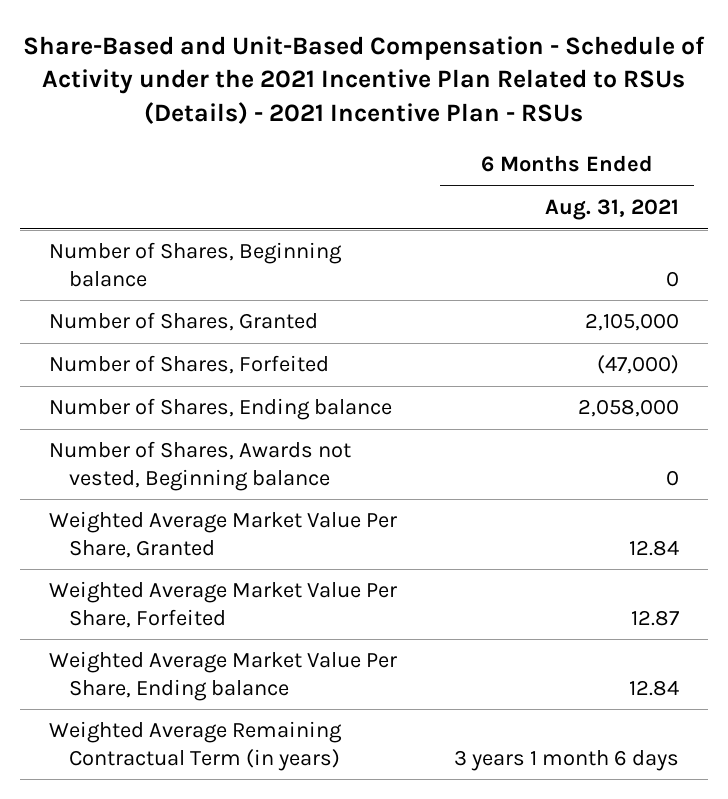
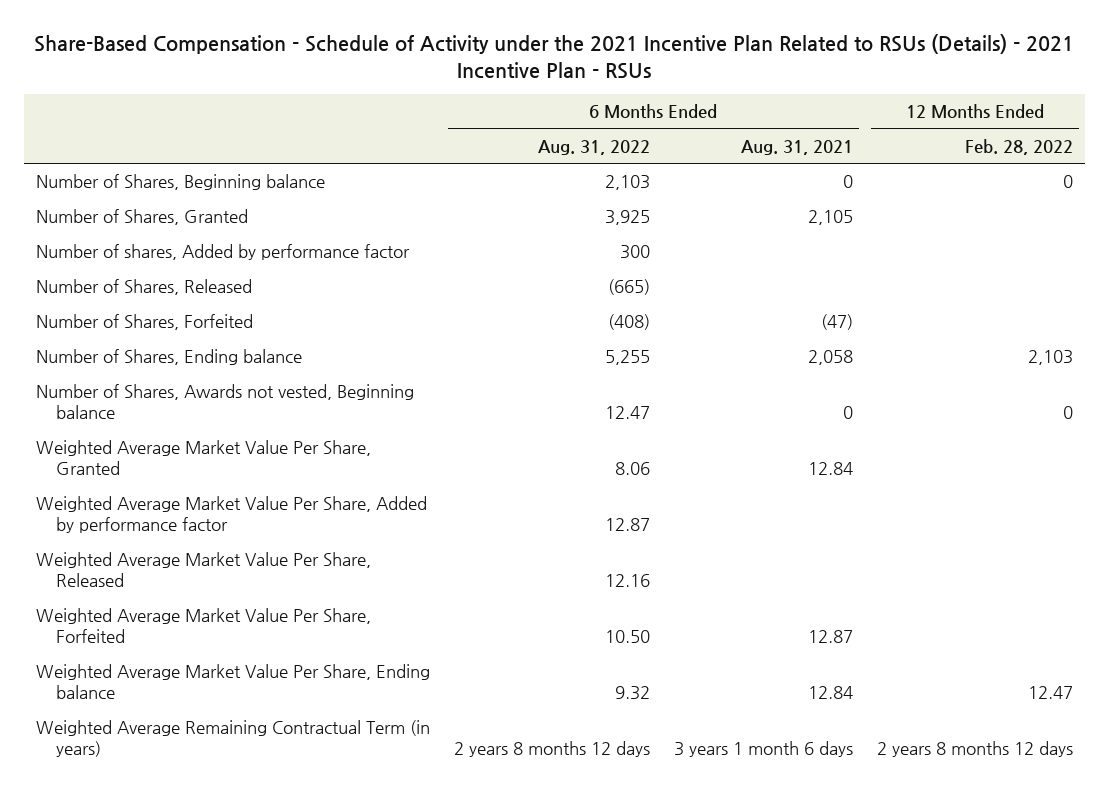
- Share-Based and Unit-Based Compensation - Schedule of Activity under the 2021 Incentive Plan Related to RSUs (Details) - 2021 Incentive Plan - RSUs
+ Share-Based Compensation - Schedule of Activity under the 2021 Incentive Plan Related to RSUs (Details) - 2021 Incentive Plan - RSUs
- | 6 Months Ended Aug. 31, 2021
+ | 6 Months Ended Aug. 31, 2022 | 6 Months Ended Aug. 31, 2021 | 12 Months Ended Feb. 28, 2022
- Number of Shares, Granted | 2,105,000
- Number of Shares, Forfeited | (47,000)
- Number of Shares, Ending balance | 2,058,000
+ Number of Shares, Granted | 3,925 | 2,105 |
+ Number of shares, Added by performance factor | 300 | |
+ Number of Shares, Released | (665) | |
+ Number of Shares, Forfeited | (408) | (47) |
+ Number of Shares, Ending balance | 5,255 | 2,058 | 2,103
+ Weighted Average Market Value Per Share, Added by performance factor | 12.87 | |
+ Weighted Average Market Value Per Share, Released | 12.16 | |

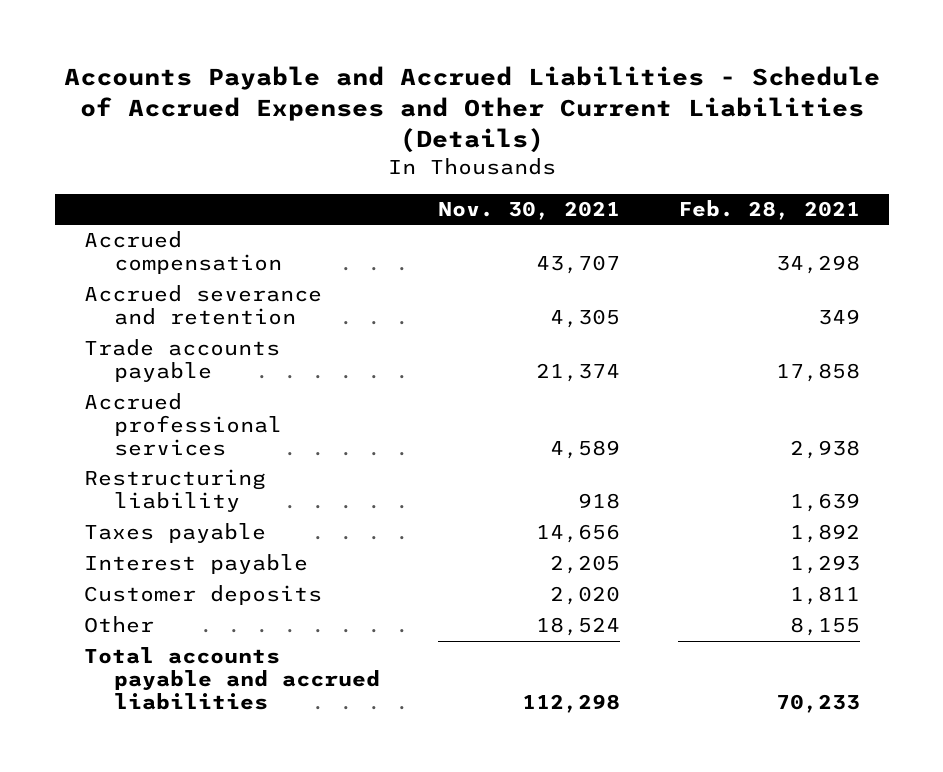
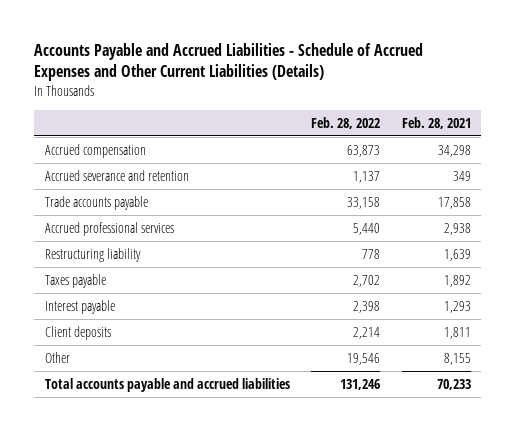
- | Nov. 30, 2021 | Feb. 28, 2021
+ | Feb. 28, 2022 | Feb. 28, 2021
- Customer deposits | 2,020 | 1,811
+ Client deposits | 2,214 | 1,811

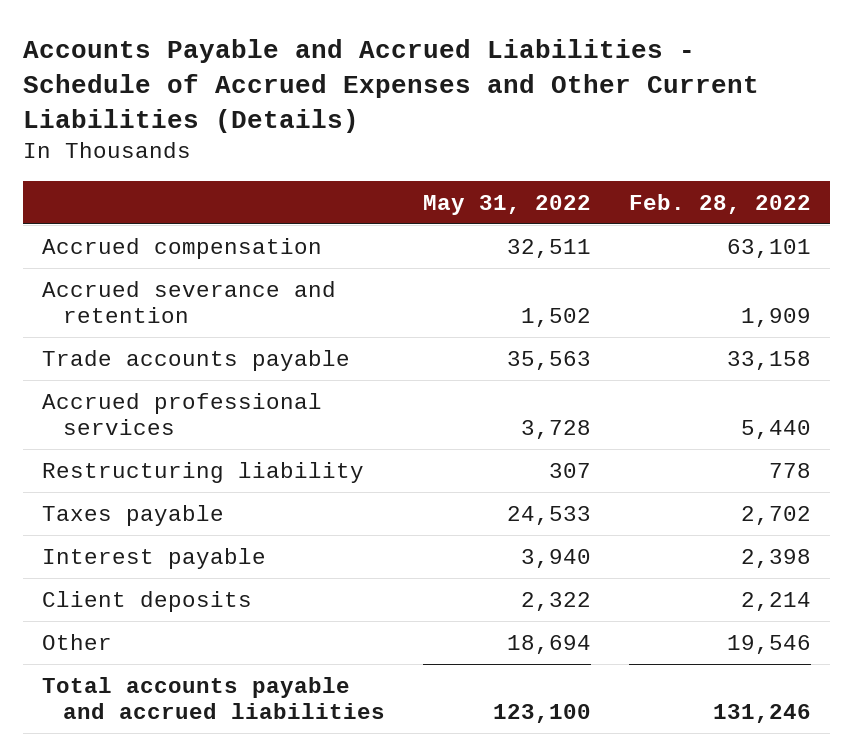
- | Feb. 28, 2022 | Feb. 28, 2021
+ | May 31, 2022 | Feb. 28, 2022
- Accrued compensation | 63,873 | 34,298
- Accrued severance and retention | 1,137 | 349
+ Accrued compensation | 32,511 | 63,101
+ Accrued severance and retention | 1,502 | 1,909

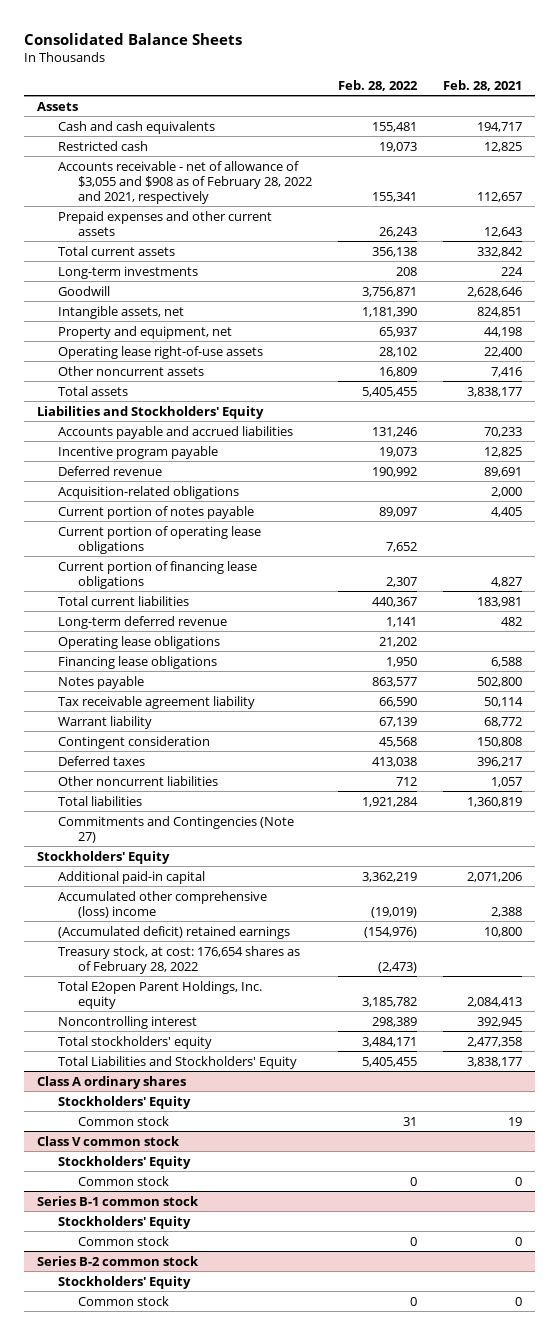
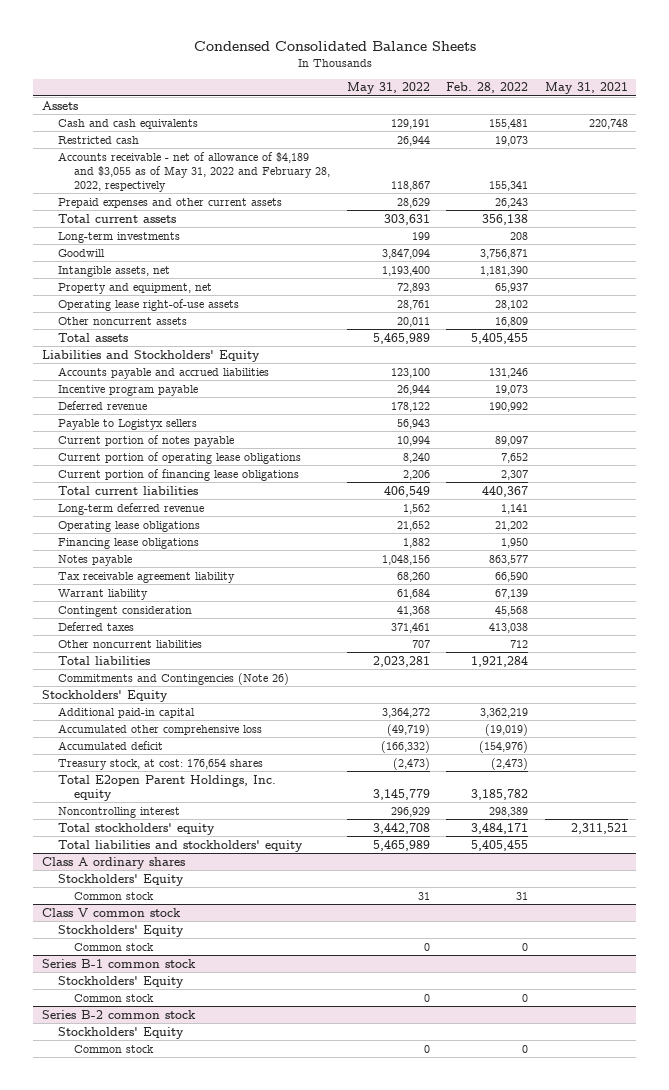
- Consolidated Balance Sheets
+ Condensed Consolidated Balance Sheets
- | Feb. 28, 2022 | Feb. 28, 2021
+ | May 31, 2022 | Feb. 28, 2022 | May 31, 2021
- Accounts receivable - net of allowance of $3,055 and $908 as of February 28, 2022 and 2021, respectively | 155,341 | 112,657
+ Accounts receivable - net of allowance of $4,189 and $3,055 as of May 31, 2022 and February 28, 2022, respectively | 118,867 | 155,341 |
- Acquisition-related obligations | | 2,000
+ Payable to Logistyx sellers | 56,943 | |
- Commitments and Contingencies (Note 27)
+ Commitments and Contingencies (Note 26)
- Accumulated other comprehensive (loss) income | (19,019) | 2,388
- (Accumulated deficit) retained earnings | (154,976) | 10,800
- Treasury stock, at cost: 176,654 shares as of February 28, 2022 | (2,473) |
+ Accumulated other comprehensive loss | (49,719) | (19,019) |
+ Accumulated deficit | (166,332) | (154,976) |
+ Treasury stock, at cost: 176,654 shares | (2,473) | (2,473) |
- Total Liabilities and Stockholders' Equity | 5,405,455 | 3,838,177
+ Total liabilities and stockholders' equity | 5,465,989 | 5,405,455 |

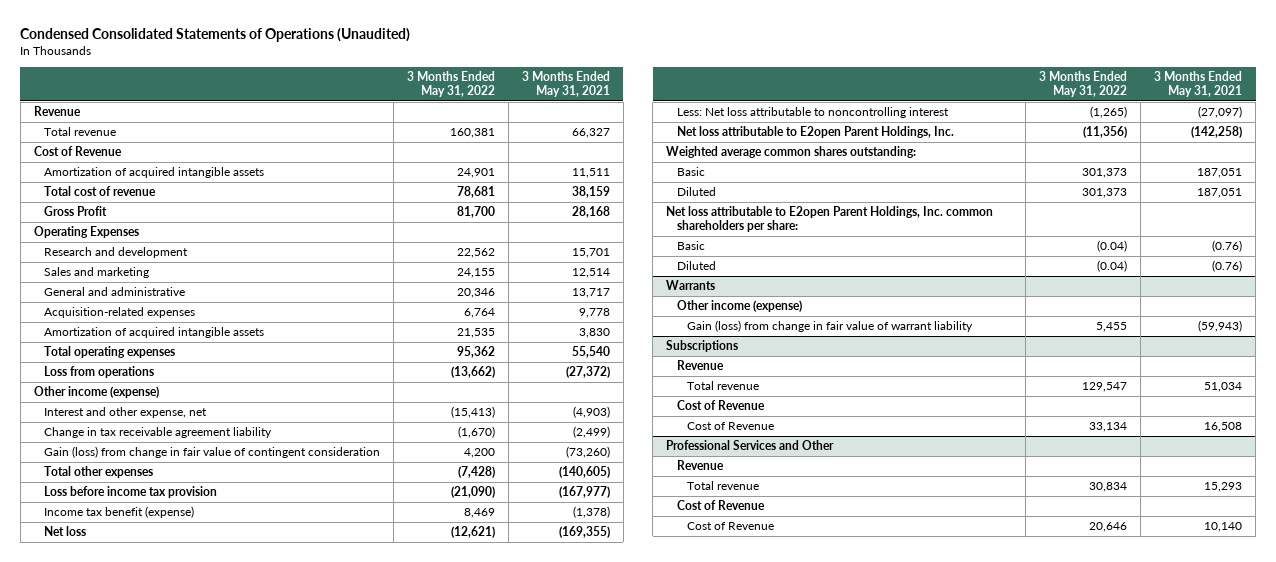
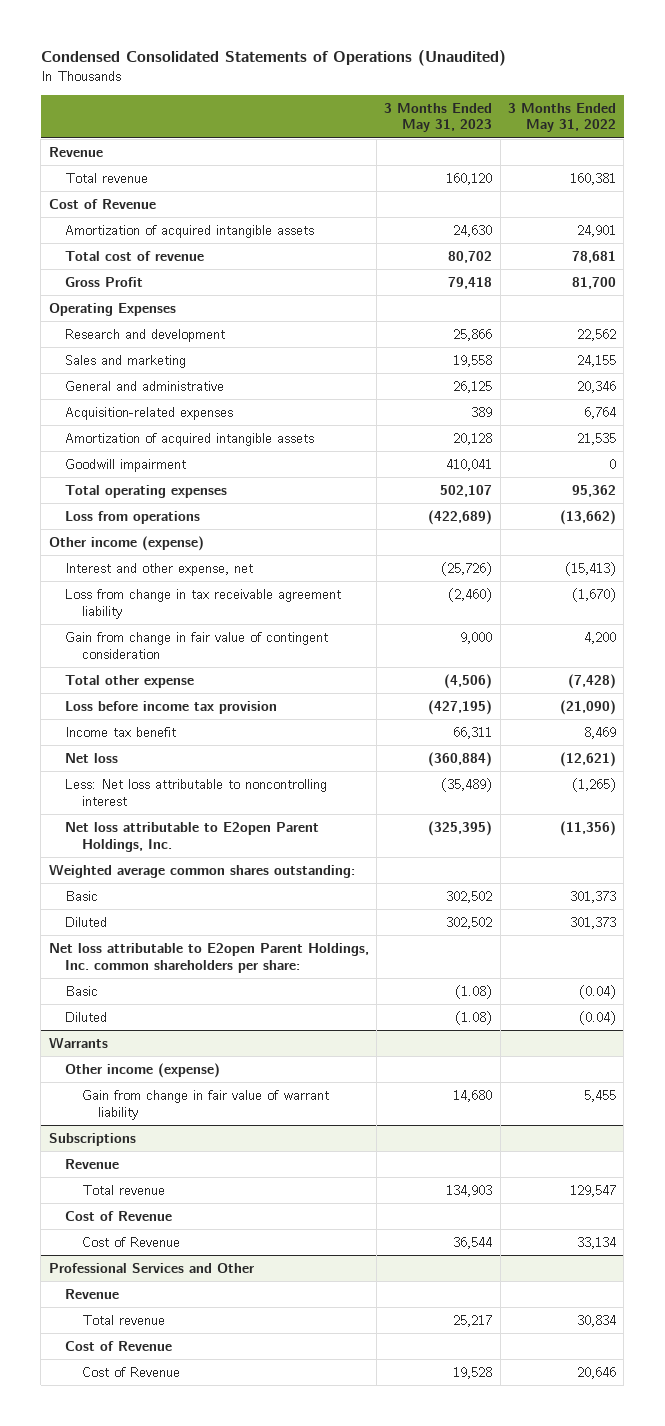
- | 3 Months Ended May 31, 2022 | 3 Months Ended May 31, 2021
+ | 3 Months Ended May 31, 2023 | 3 Months Ended May 31, 2022
+ Goodwill impairment | 410,041 | 0
- Change in tax receivable agreement liability | (1,670) | (2,499)
- Gain (loss) from change in fair value of contingent consideration | 4,200 | (73,260)
- Total other expenses | (7,428) | (140,605)
+ Loss from change in tax receivable agreement liability | (2,460) | (1,670)
+ Gain from change in fair value of contingent consideration | 9,000 | 4,200
+ Total other expense | (4,506) | (7,428)
- Income tax benefit (expense) | 8,469 | (1,378)
+ Income tax benefit | 66,311 | 8,469
@ Warrants
- Gain (loss) from change in fair value of warrant liability | 5,455 | (59,943)
+ Gain from change in fair value of warrant liability | 14,680 | 5,455

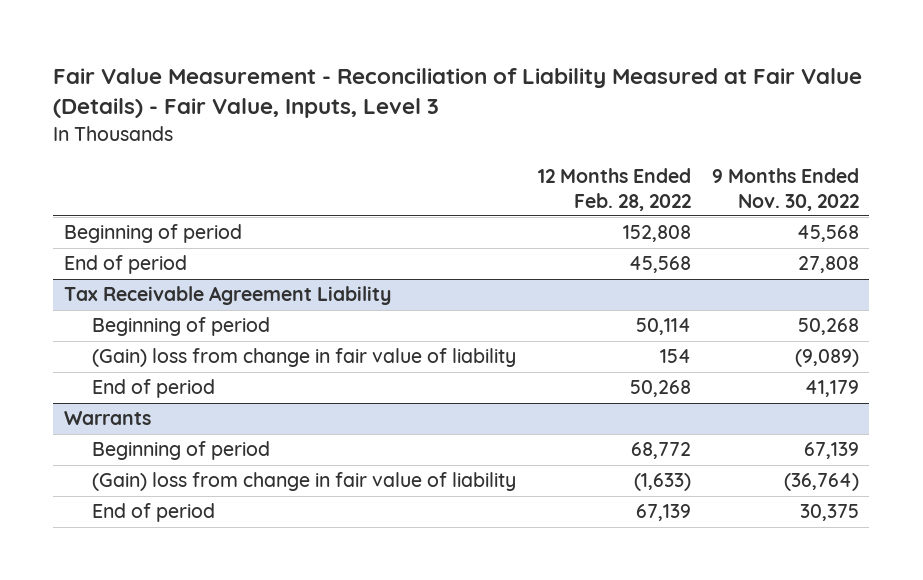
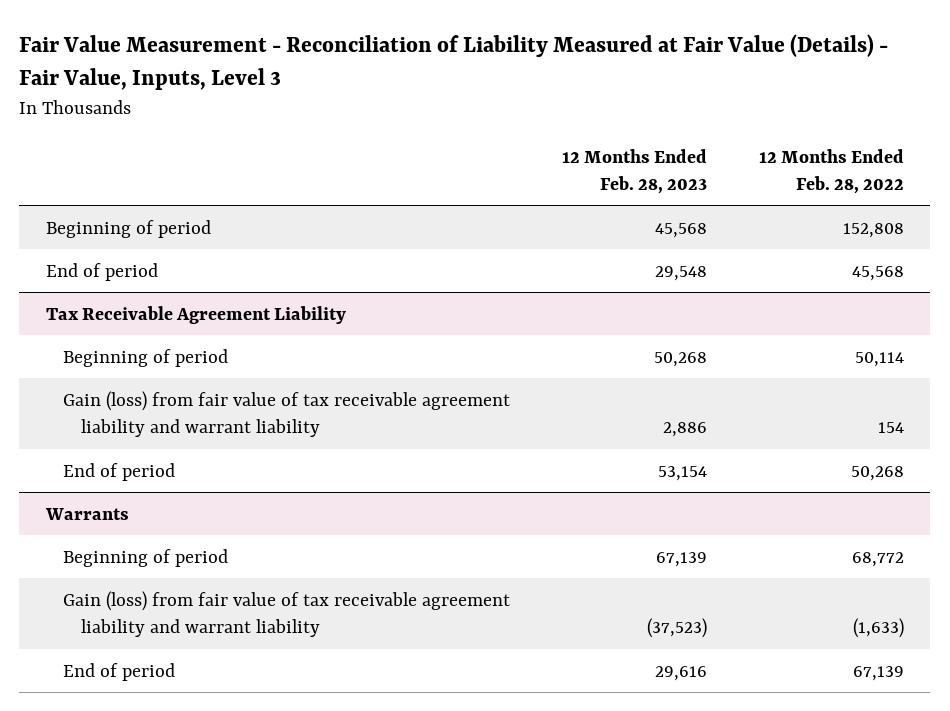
- | 12 Months Ended Feb. 28, 2022 | 9 Months Ended Nov. 30, 2022
+ | 12 Months Ended Feb. 28, 2023 | 12 Months Ended Feb. 28, 2022
@ Tax Receivable Agreement Liability
- (Gain) loss from change in fair value of liability | 154 | (9,089)
+ Gain (loss) from fair value of tax receivable agreement liability and warrant liability | 2,886 | 154
@ Warrants
- (Gain) loss from change in fair value of liability | (1,633) | (36,764)
+ Gain (loss) from fair value of tax receivable agreement liability and warrant liability | (37,523) | (1,633)

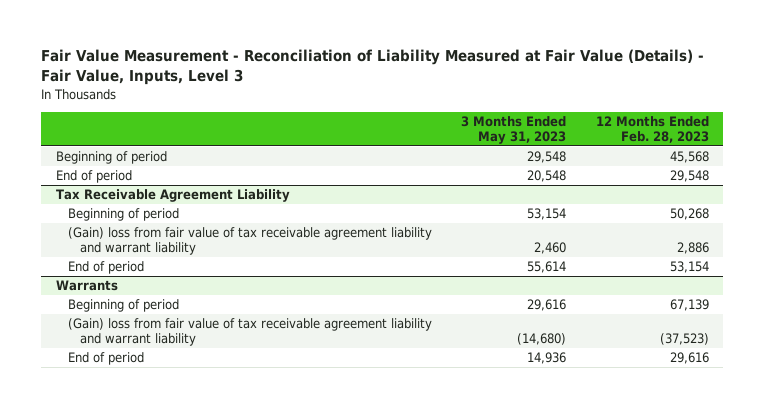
- | 12 Months Ended Feb. 28, 2023 | 12 Months Ended Feb. 28, 2022
+ | 3 Months Ended May 31, 2023 | 12 Months Ended Feb. 28, 2023
@ Tax Receivable Agreement Liability
- Gain (loss) from fair value of tax receivable agreement liability and warrant liability | 2,886 | 154
+ (Gain) loss from fair value of tax receivable agreement liability and warrant liability | 2,460 | 2,886
@ Warrants
- Gain (loss) from fair value of tax receivable agreement liability and warrant liability | (37,523) | (1,633)
+ (Gain) loss from fair value of tax receivable agreement liability and warrant liability | (14,680) | (37,523)

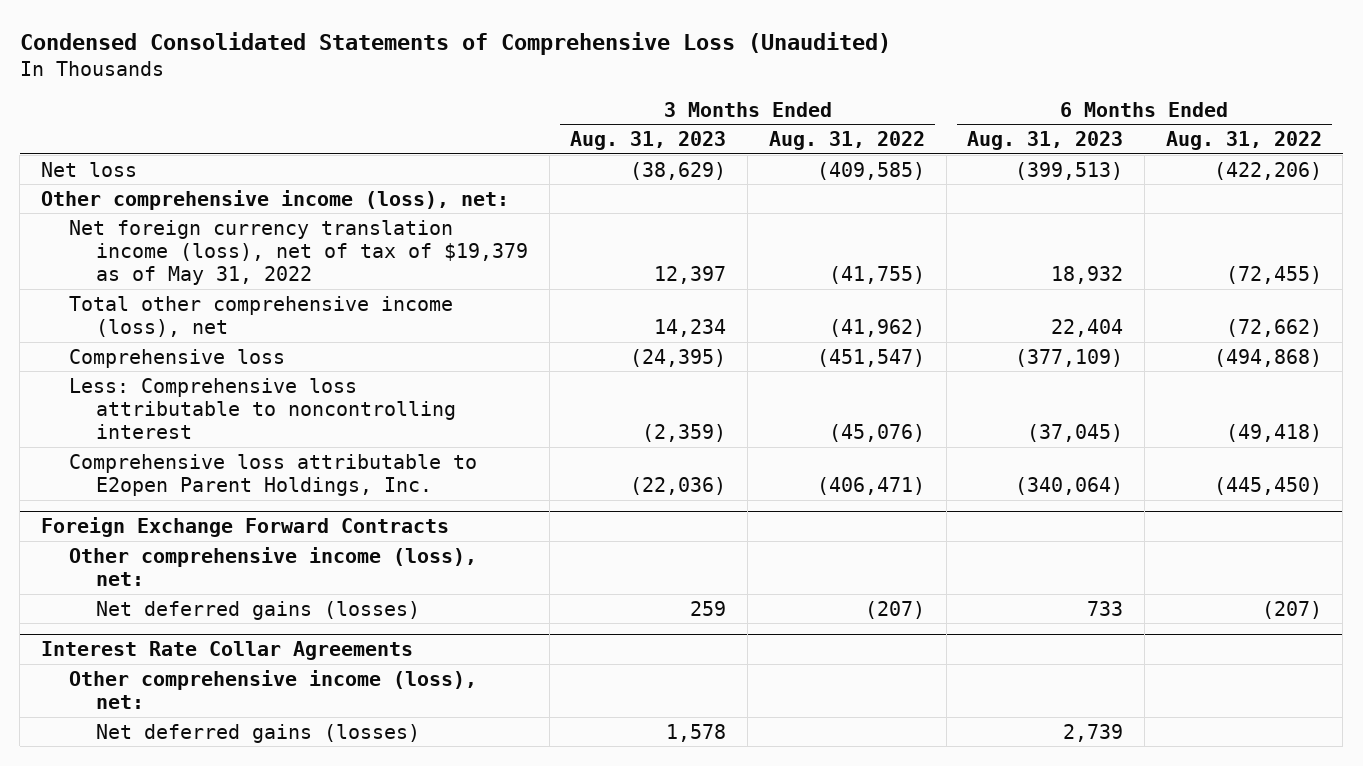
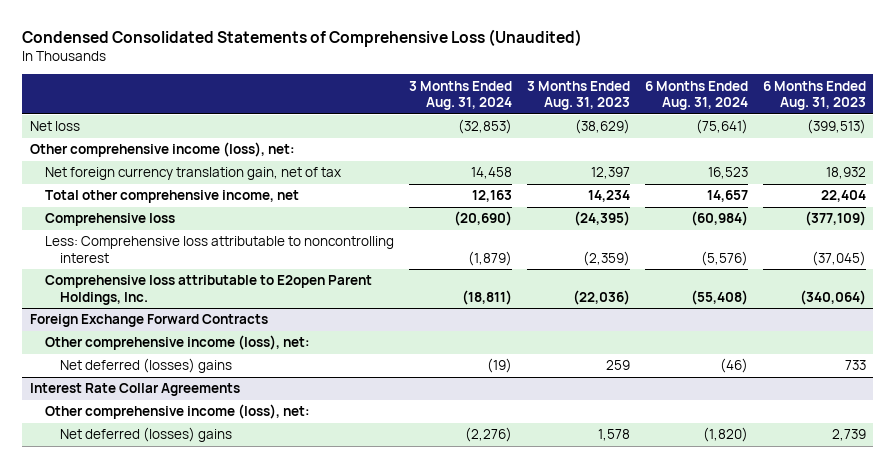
- | 3 Months Ended Aug. 31, 2023 | 3 Months Ended Aug. 31, 2022 | 6 Months Ended Aug. 31, 2023 | 6 Months Ended Aug. 31, 2022
+ | 3 Months Ended Aug. 31, 2024 | 3 Months Ended Aug. 31, 2023 | 6 Months Ended Aug. 31, 2024 | 6 Months Ended Aug. 31, 2023
- Net foreign currency translation income (loss), net of tax of $19,379 as of May 31, 2022 | 12,397 | (41,755) | 18,932 | (72,455)
- Total other comprehensive income (loss), net | 14,234 | (41,962) | 22,404 | (72,662)
+ Net foreign currency translation gain, net of tax | 14,458 | 12,397 | 16,523 | 18,932
+ Total other comprehensive income, net | 12,163 | 14,234 | 14,657 | 22,404
@ Foreign Exchange Forward Contracts
- Net deferred gains (losses) | 259 | (207) | 733 | (207)
+ Net deferred (losses) gains | (19) | 259 | (46) | 733
@ Interest Rate Collar Agreements
- Net deferred gains (losses) | 1,578 | | 2,739 |
+ Net deferred (losses) gains | (2,276) | 1,578 | (1,820) | 2,739

